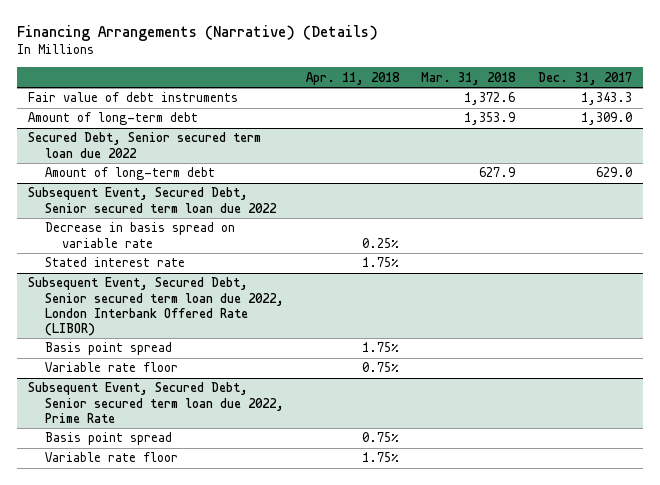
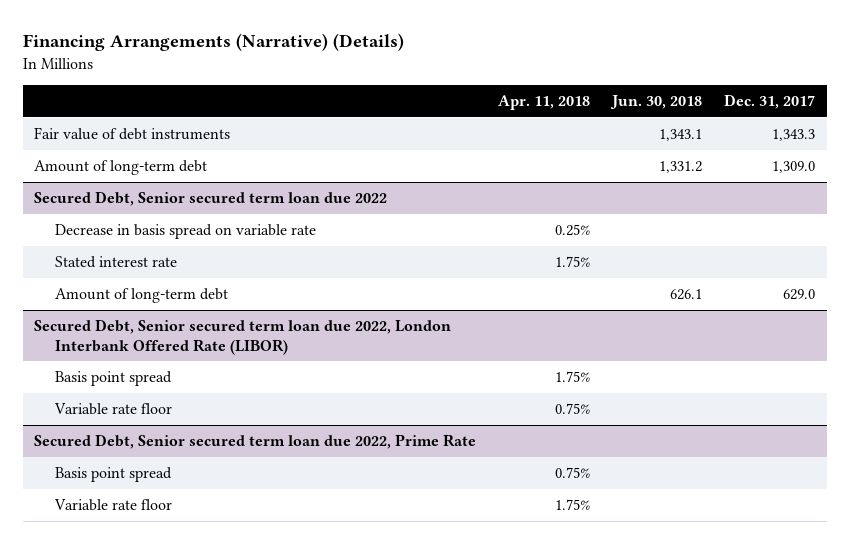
- | Apr. 11, 2018 | Mar. 31, 2018 | Dec. 31, 2017
+ | Apr. 11, 2018 | Jun. 30, 2018 | Dec. 31, 2017
- Subsequent Event, Secured Debt, Senior secured term loan due 2022
- Subsequent Event, Secured Debt, Senior secured term loan due 2022, London Interbank Offered Rate (LIBOR)
@ Secured Debt, Senior secured term loan due 2022
moved down: Amount of long-term debt | | 626.1 | 629.0
+ Secured Debt, Senior secured term loan due 2022, London Interbank Offered Rate (LIBOR)
- Subsequent Event, Secured Debt, Senior secured term loan due 2022, Prime Rate
+ Secured Debt, Senior secured term loan due 2022, Prime Rate

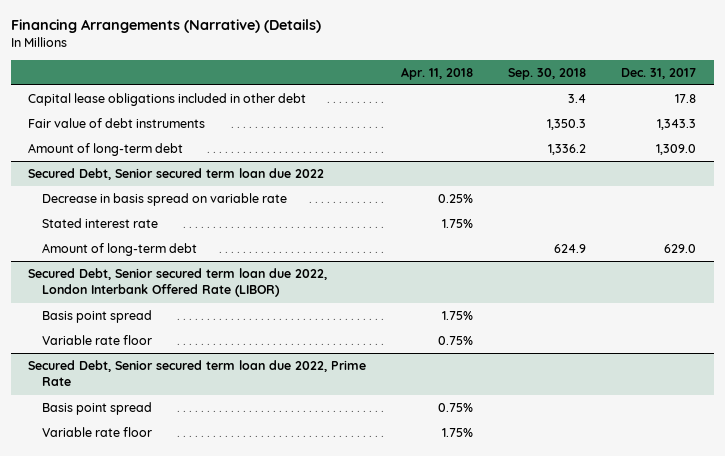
- | Apr. 11, 2018 | Jun. 30, 2018 | Dec. 31, 2017
+ | Apr. 11, 2018 | Sep. 30, 2018 | Dec. 31, 2017
+ Capital lease obligations included in other debt | | 3.4 | 17.8

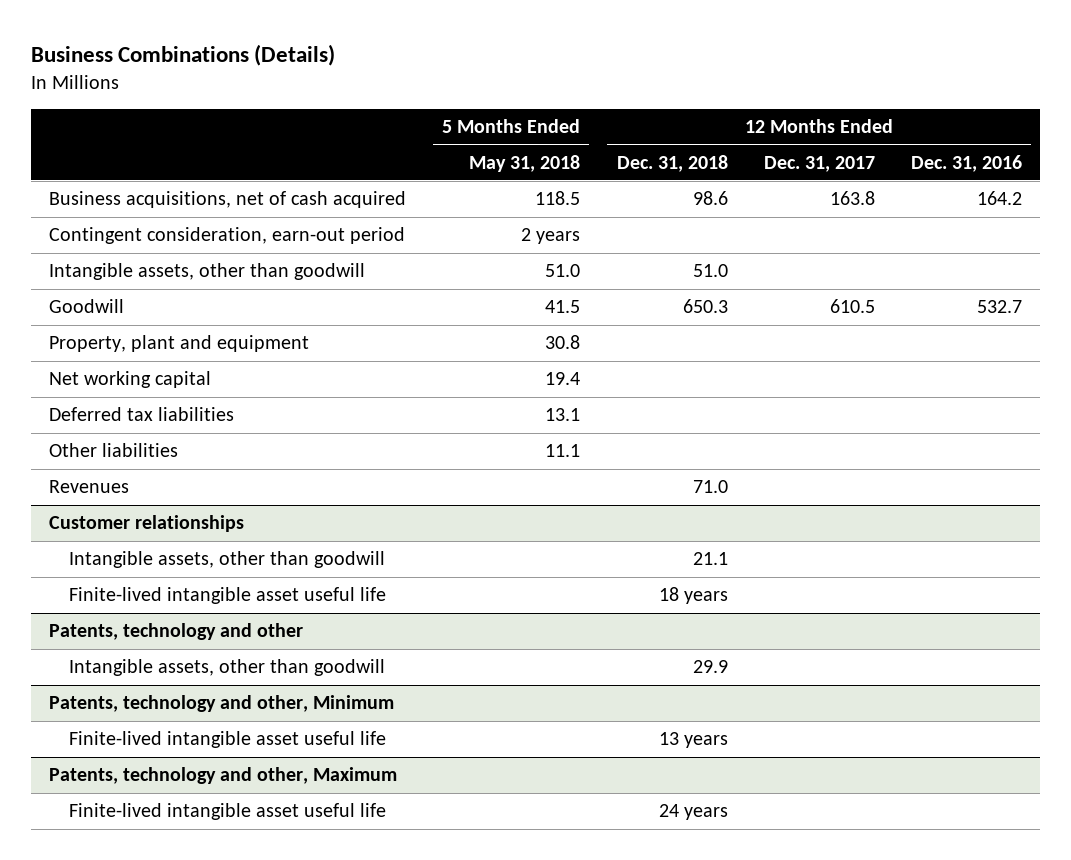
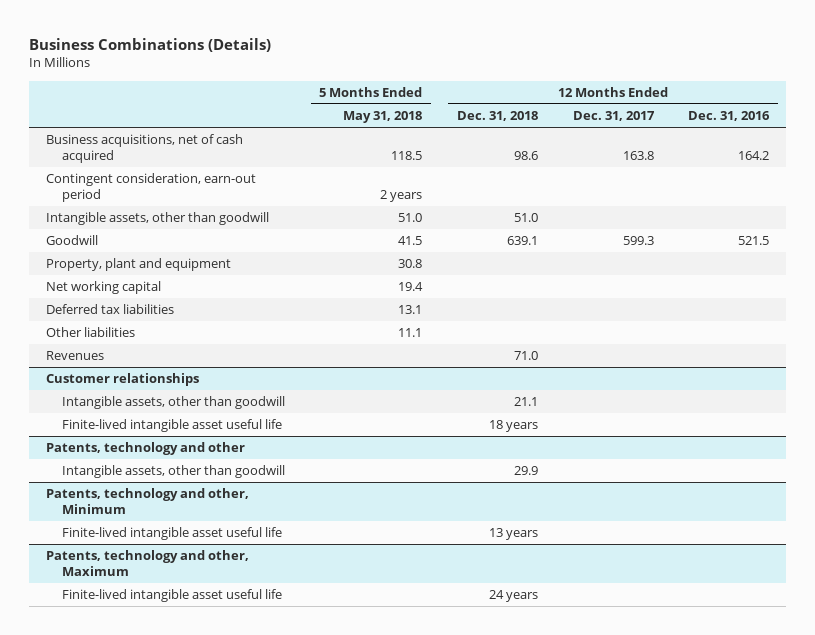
- Goodwill | 41.5 | 650.3 | 610.5 | 532.7
+ Goodwill | 41.5 | 639.1 | 599.3 | 521.5

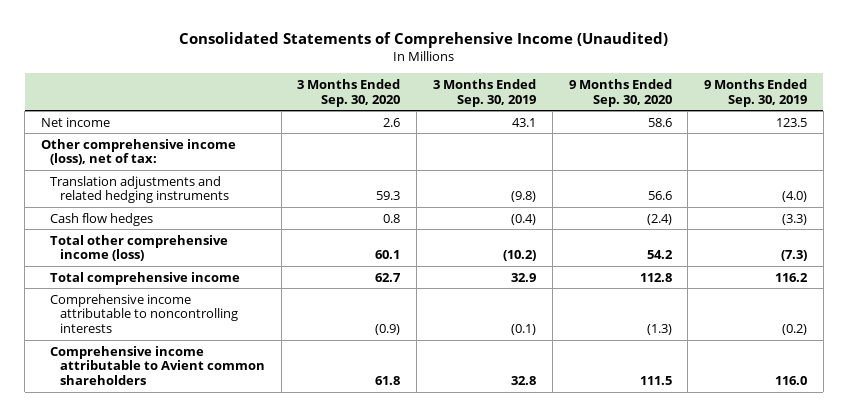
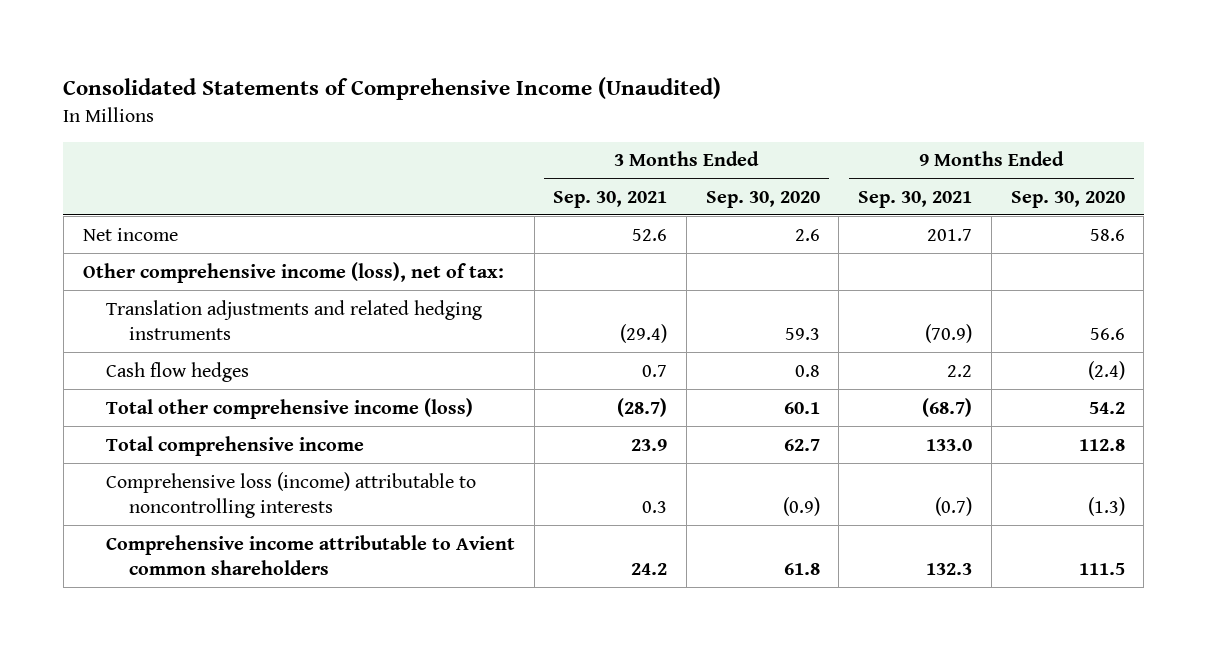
- | 3 Months Ended Sep. 30, 2020 | 3 Months Ended Sep. 30, 2019 | 9 Months Ended Sep. 30, 2020 | 9 Months Ended Sep. 30, 2019
+ | 3 Months Ended Sep. 30, 2021 | 3 Months Ended Sep. 30, 2020 | 9 Months Ended Sep. 30, 2021 | 9 Months Ended Sep. 30, 2020
- Comprehensive income attributable to noncontrolling interests | (0.9) | (0.1) | (1.3) | (0.2)
+ Comprehensive loss (income) attributable to noncontrolling interests | 0.3 | (0.9) | (0.7) | (1.3)

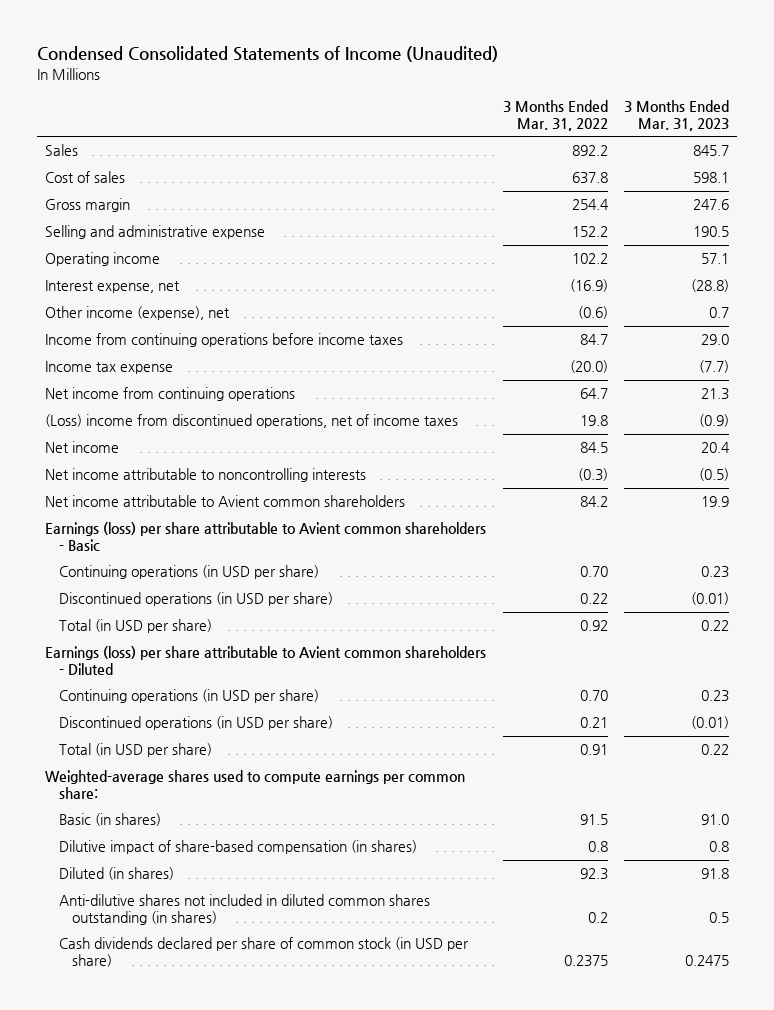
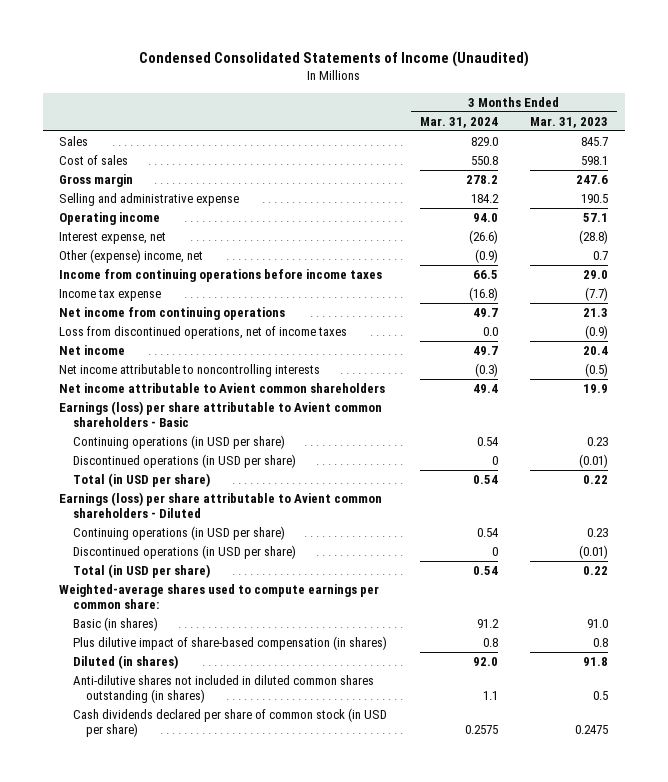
- | 3 Months Ended Mar. 31, 2022 | 3 Months Ended Mar. 31, 2023
+ | 3 Months Ended Mar. 31, 2024 | 3 Months Ended Mar. 31, 2023
- Other income (expense), net | (0.6) | 0.7
+ Other (expense) income, net | (0.9) | 0.7
- (Loss) income from discontinued operations, net of income taxes | 19.8 | (0.9)
+ Loss from discontinued operations, net of income taxes | 0.0 | (0.9)
- Dilutive impact of share-based compensation (in shares) | 0.8 | 0.8
+ Plus dilutive impact of share-based compensation (in shares) | 0.8 | 0.8

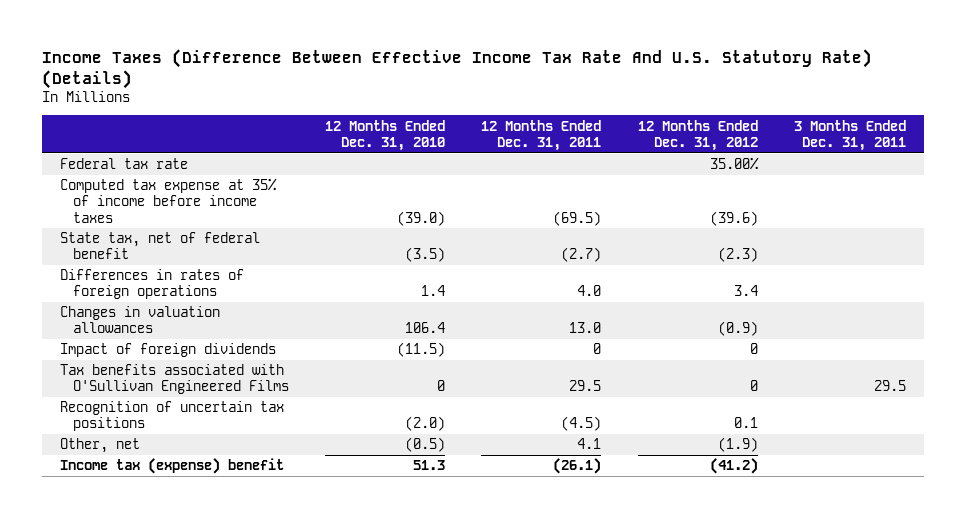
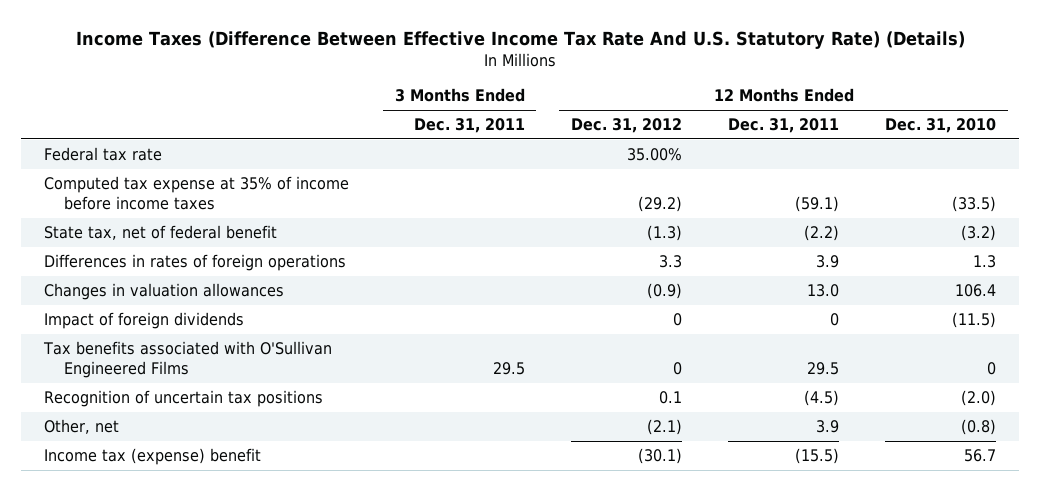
- | 12 Months Ended Dec. 31, 2010 | 12 Months Ended Dec. 31, 2011 | 12 Months Ended Dec. 31, 2012 | 3 Months Ended Dec. 31, 2011
+ | 3 Months Ended Dec. 31, 2011 | 12 Months Ended Dec. 31, 2012 | 12 Months Ended Dec. 31, 2011 | 12 Months Ended Dec. 31, 2010
- Computed tax expense at 35% of income before income taxes | (39.0) | (69.5) | (39.6) |
- State tax, net of federal benefit | (3.5) | (2.7) | (2.3) |
- Differences in rates of foreign operations | 1.4 | 4.0 | 3.4 |
+ Computed tax expense at 35% of income before income taxes | | (29.2) | (59.1) | (33.5)
+ State tax, net of federal benefit | | (1.3) | (2.2) | (3.2)
+ Differences in rates of foreign operations | | 3.3 | 3.9 | 1.3
- Other, net | (0.5) | 4.1 | (1.9) |
- Income tax (expense) benefit | 51.3 | (26.1) | (41.2) |
+ Other, net | | (2.1) | 3.9 | (0.8)
+ Income tax (expense) benefit | | (30.1) | (15.5) | 56.7

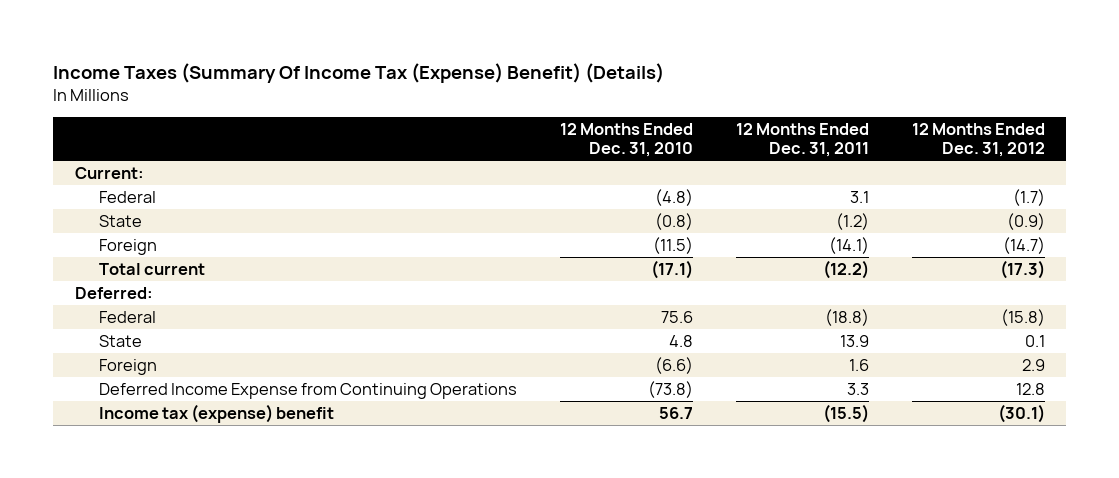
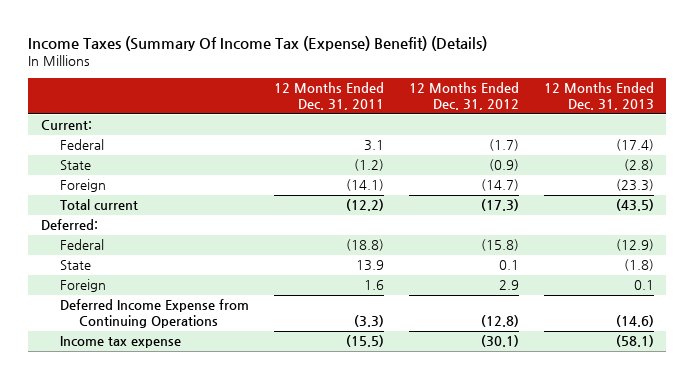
- | 12 Months Ended Dec. 31, 2010 | 12 Months Ended Dec. 31, 2011 | 12 Months Ended Dec. 31, 2012
+ | 12 Months Ended Dec. 31, 2011 | 12 Months Ended Dec. 31, 2012 | 12 Months Ended Dec. 31, 2013
- Deferred Income Expense from Continuing Operations | (73.8) | 3.3 | 12.8
- Income tax (expense) benefit | 56.7 | (15.5) | (30.1)
+ Deferred Income Expense from Continuing Operations | (3.3) | (12.8) | (14.6)
+ Income tax expense | (15.5) | (30.1) | (58.1)

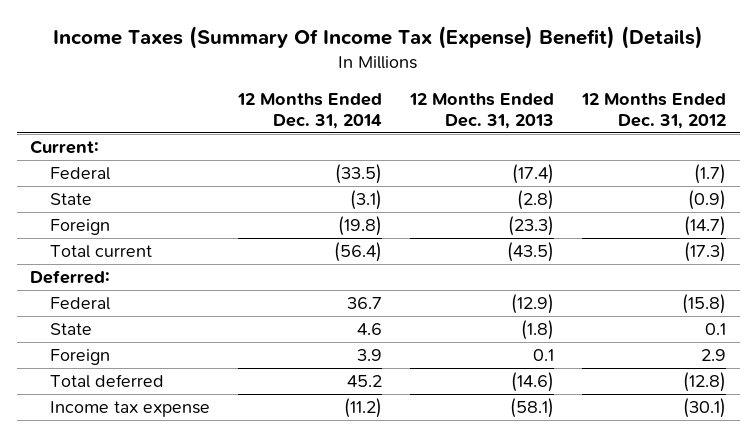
- | 12 Months Ended Dec. 31, 2011 | 12 Months Ended Dec. 31, 2012 | 12 Months Ended Dec. 31, 2013
+ | 12 Months Ended Dec. 31, 2014 | 12 Months Ended Dec. 31, 2013 | 12 Months Ended Dec. 31, 2012
- Deferred Income Expense from Continuing Operations | (3.3) | (12.8) | (14.6)
+ Total deferred | 45.2 | (14.6) | (12.8)

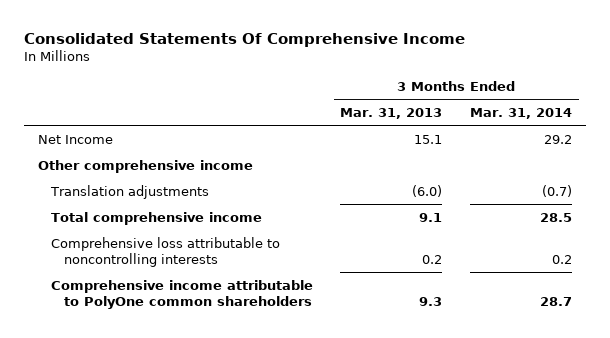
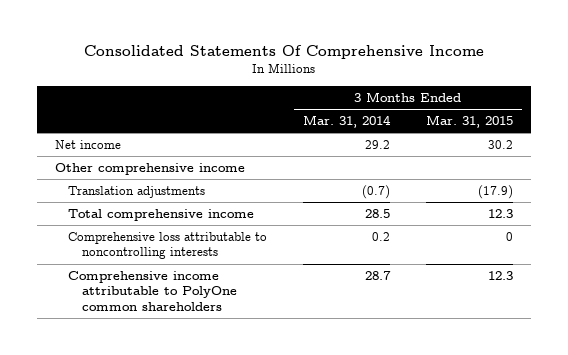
- | 3 Months Ended Mar. 31, 2013 | 3 Months Ended Mar. 31, 2014
+ | 3 Months Ended Mar. 31, 2014 | 3 Months Ended Mar. 31, 2015
- Net Income | 15.1 | 29.2
+ Net income | 29.2 | 30.2

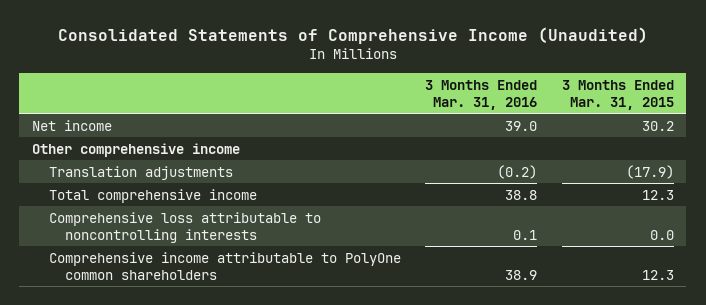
- Consolidated Statements Of Comprehensive Income
+ Consolidated Statements of Comprehensive Income (Unaudited)
- | 3 Months Ended Mar. 31, 2014 | 3 Months Ended Mar. 31, 2015
+ | 3 Months Ended Mar. 31, 2016 | 3 Months Ended Mar. 31, 2015
- Comprehensive loss attributable to noncontrolling interests | 0.2 | 0
+ Comprehensive loss attributable to noncontrolling interests | 0.1 | 0.0

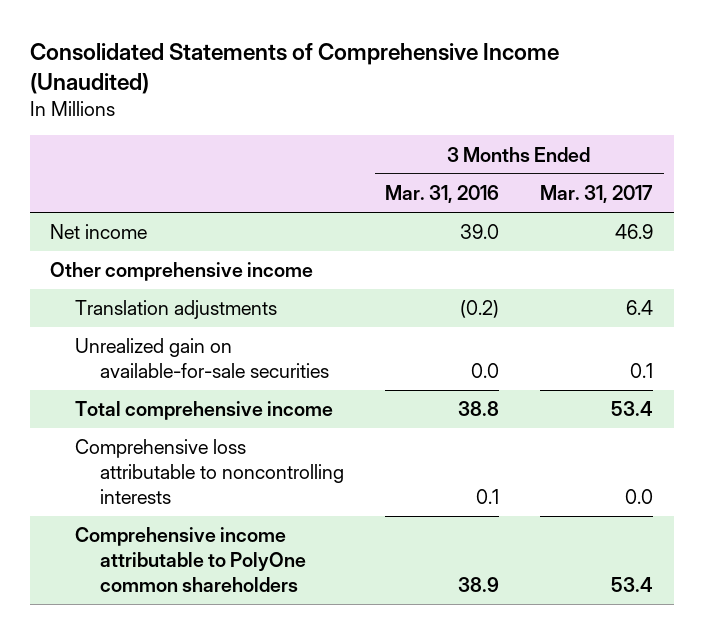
- | 3 Months Ended Mar. 31, 2016 | 3 Months Ended Mar. 31, 2015
+ | 3 Months Ended Mar. 31, 2016 | 3 Months Ended Mar. 31, 2017
+ Unrealized gain on available-for-sale securities | 0.0 | 0.1

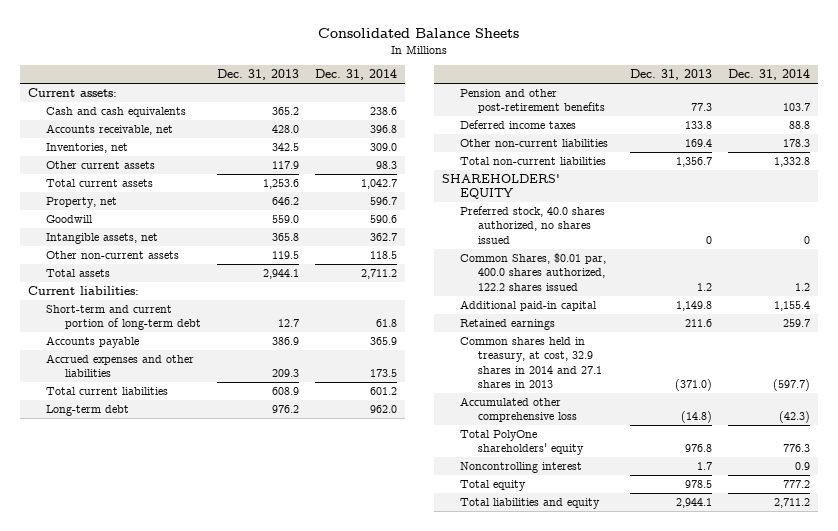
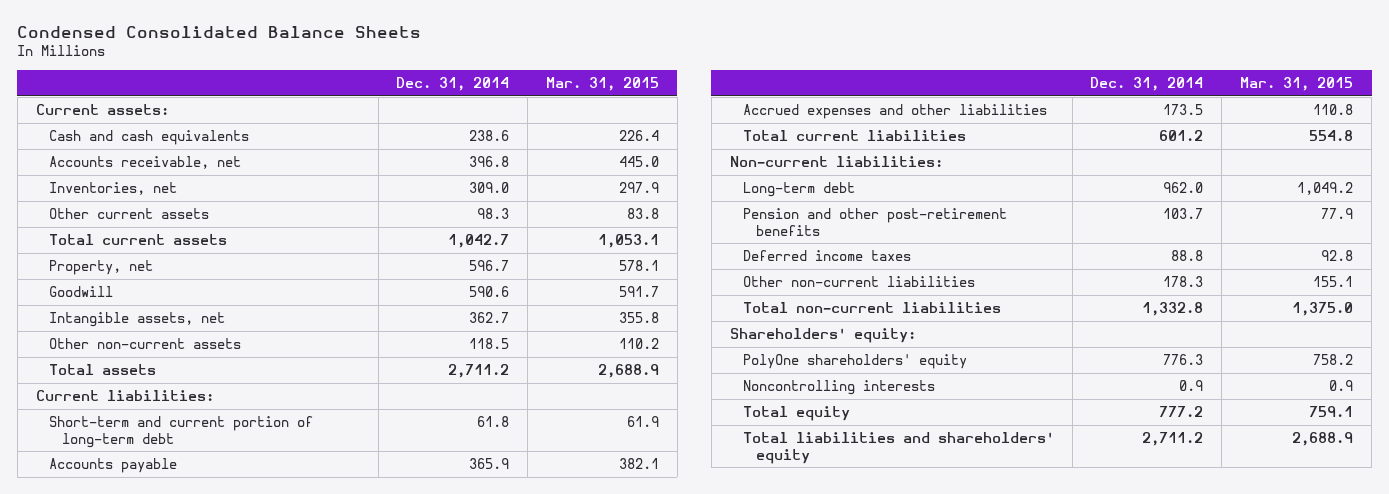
- Consolidated Balance Sheets
+ Condensed Consolidated Balance Sheets
- | Dec. 31, 2013 | Dec. 31, 2014
+ | Dec. 31, 2014 | Mar. 31, 2015
+ Non-current liabilities:
- SHAREHOLDERS' EQUITY
- Preferred stock, 40.0 shares authorized, no shares issued | 0 | 0
- Common Shares, $0.01 par, 400.0 shares authorized, 122.2 shares issued | 1.2 | 1.2
- Additional paid-in capital | 1,149.8 | 1,155.4
- Retained earnings | 211.6 | 259.7
- Common shares held in treasury, at cost, 32.9 shares in 2014 and 27.1 shares in 2013 | (371.0) | (597.7)
- Accumulated other comprehensive loss | (14.8) | (42.3)
- Total PolyOne shareholders' equity | 976.8 | 776.3
- Noncontrolling interest | 1.7 | 0.9
+ Shareholders' equity:
+ PolyOne shareholders' equity | 776.3 | 758.2
+ Noncontrolling interests | 0.9 | 0.9
- Total liabilities and equity | 2,944.1 | 2,711.2
+ Total liabilities and shareholders' equity | 2,711.2 | 2,688.9

